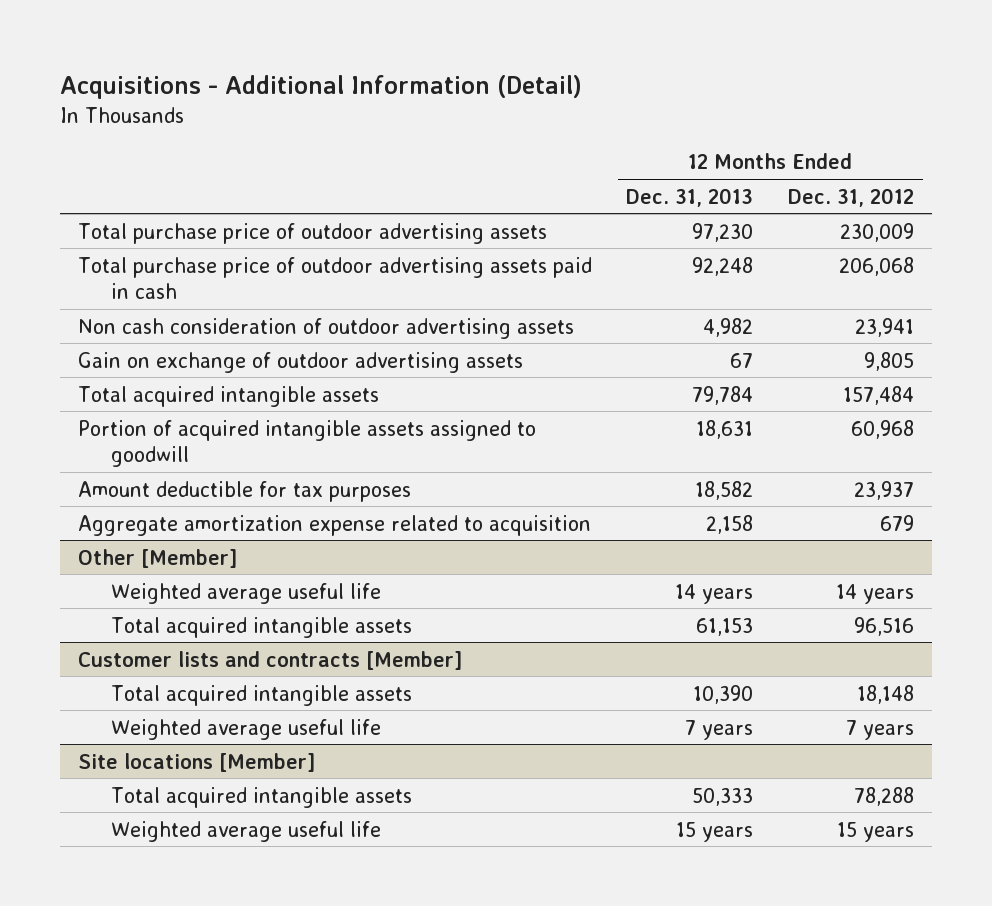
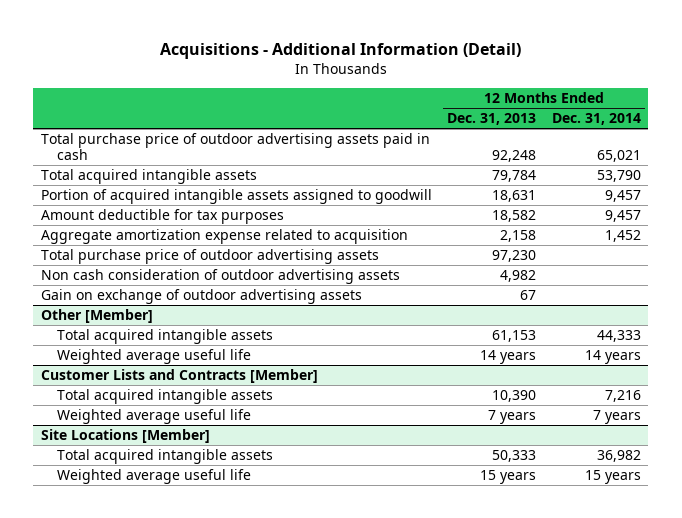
- | 12 Months Ended Dec. 31, 2013 | 12 Months Ended Dec. 31, 2012
+ | 12 Months Ended Dec. 31, 2013 | 12 Months Ended Dec. 31, 2014
moved down: Total purchase price of outdoor advertising assets | 97,230 |
moved down: Non cash consideration of outdoor advertising assets | 4,982 |
moved down: Gain on exchange of outdoor advertising assets | 67 |
- Customer lists and contracts [Member]
@ Other [Member]
moved down: Weighted average useful life | 14 years | 14 years
+ Customer Lists and Contracts [Member]
- Site locations [Member]
+ Site Locations [Member]

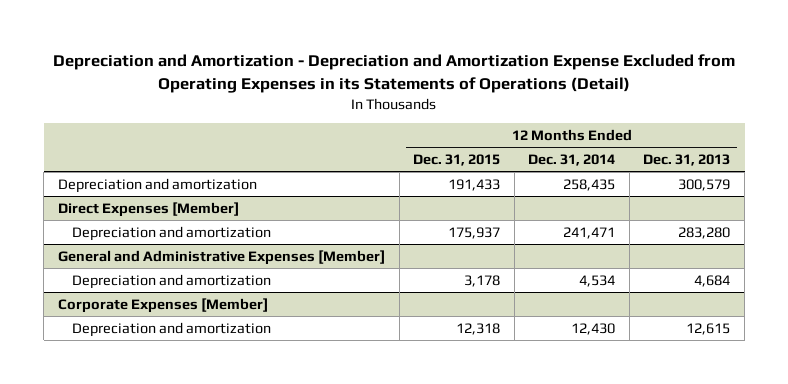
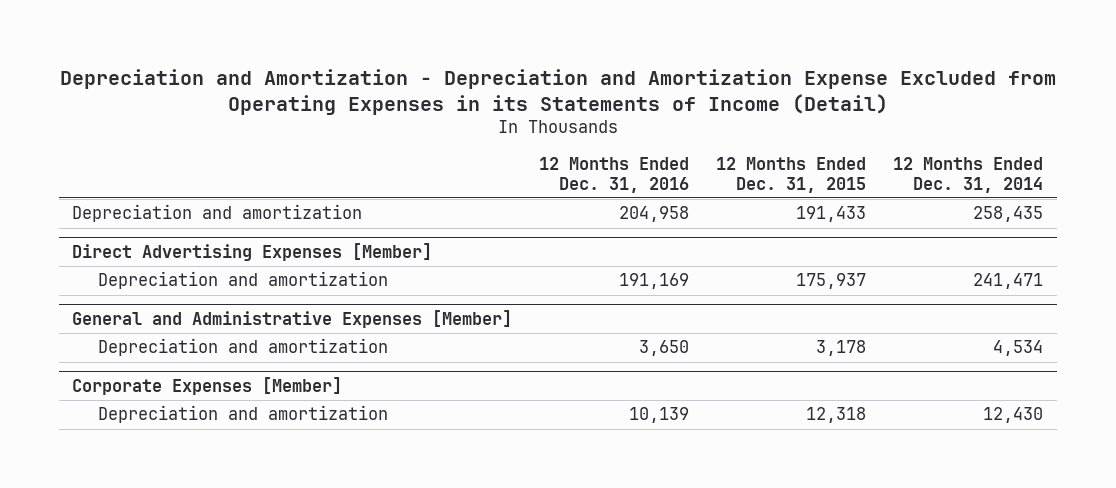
- Depreciation and Amortization - Depreciation and Amortization Expense Excluded from Operating Expenses in its Statements of Operations (Detail)
+ Depreciation and Amortization - Depreciation and Amortization Expense Excluded from Operating Expenses in its Statements of Income (Detail)
- | 12 Months Ended Dec. 31, 2015 | 12 Months Ended Dec. 31, 2014 | 12 Months Ended Dec. 31, 2013
+ | 12 Months Ended Dec. 31, 2016 | 12 Months Ended Dec. 31, 2015 | 12 Months Ended Dec. 31, 2014
- Direct Expenses [Member]
+ Direct Advertising Expenses [Member]

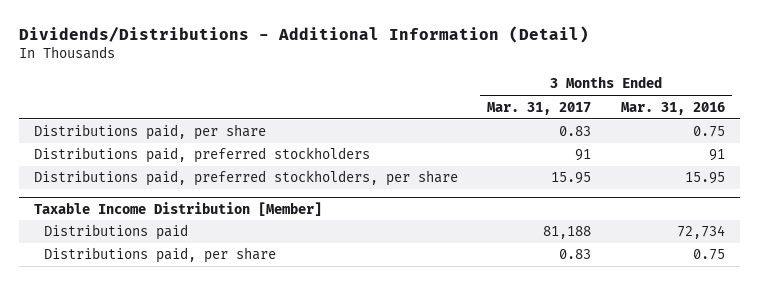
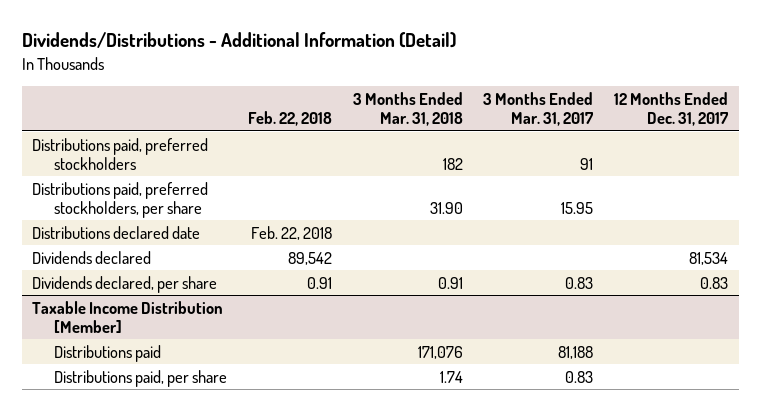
- | 3 Months Ended Mar. 31, 2017 | 3 Months Ended Mar. 31, 2016
+ | Feb. 22, 2018 | 3 Months Ended Mar. 31, 2018 | 3 Months Ended Mar. 31, 2017 | 12 Months Ended Dec. 31, 2017
- Distributions paid, per share | 0.83 | 0.75
+ Distributions declared date | Feb. 22, 2018 | | |
+ Dividends declared | 89,542 | | | 81,534
+ Dividends declared, per share | 0.91 | 0.91 | 0.83 | 0.83

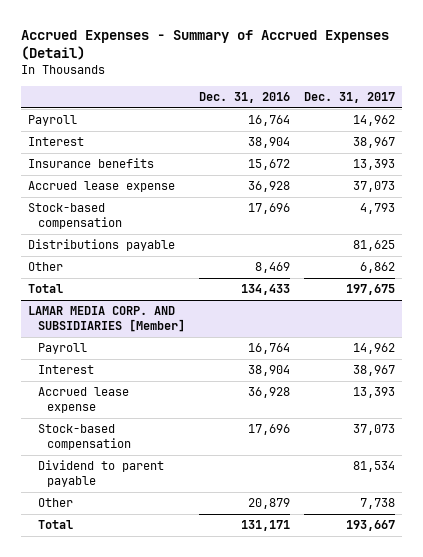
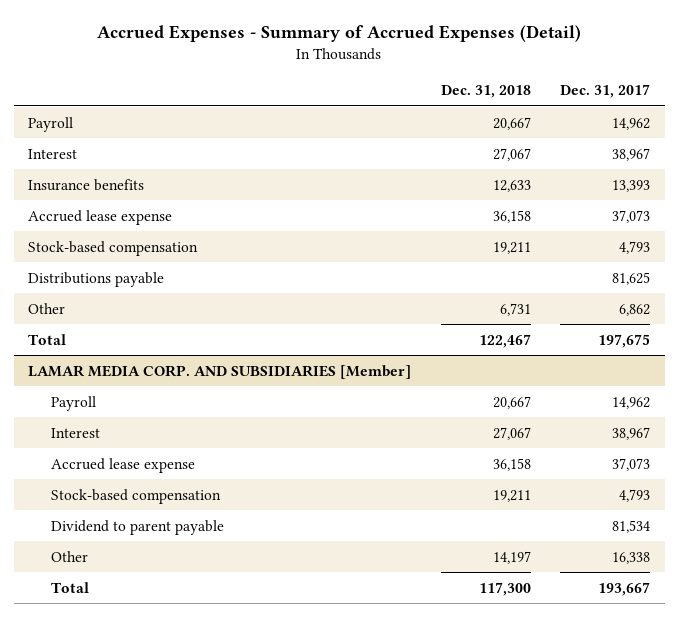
- | Dec. 31, 2016 | Dec. 31, 2017
+ | Dec. 31, 2018 | Dec. 31, 2017
@ LAMAR MEDIA CORP. AND SUBSIDIARIES [Member]
- Accrued lease expense | 36,928 | 13,393
- Stock-based compensation | 17,696 | 37,073
+ Accrued lease expense | 36,158 | 37,073
+ Stock-based compensation | 19,211 | 4,793
- Other | 20,879 | 7,738
+ Other | 14,197 | 16,338

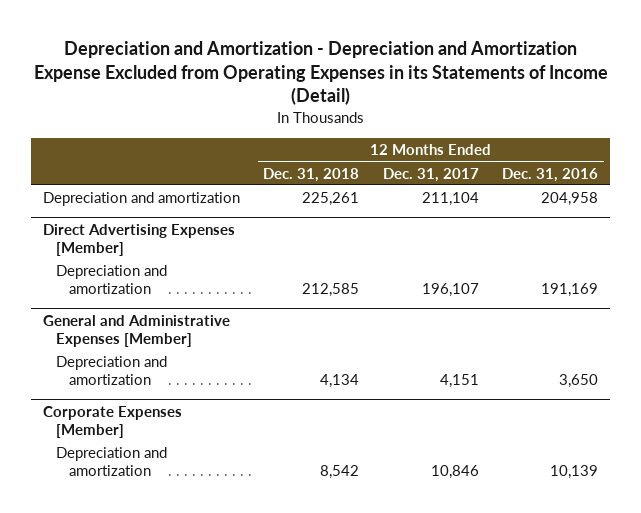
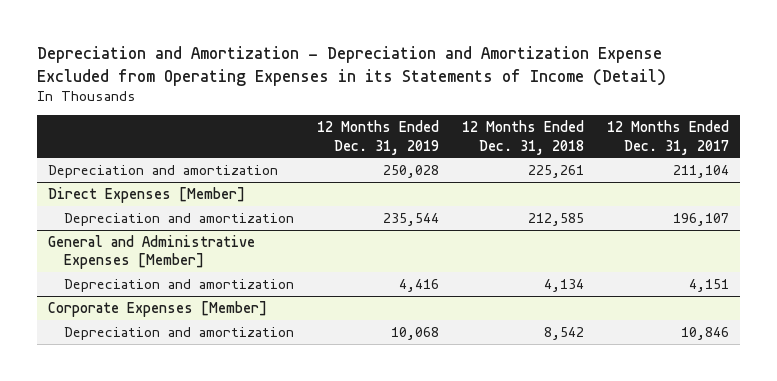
- | 12 Months Ended Dec. 31, 2018 | 12 Months Ended Dec. 31, 2017 | 12 Months Ended Dec. 31, 2016
+ | 12 Months Ended Dec. 31, 2019 | 12 Months Ended Dec. 31, 2018 | 12 Months Ended Dec. 31, 2017
- Direct Advertising Expenses [Member]
+ Direct Expenses [Member]

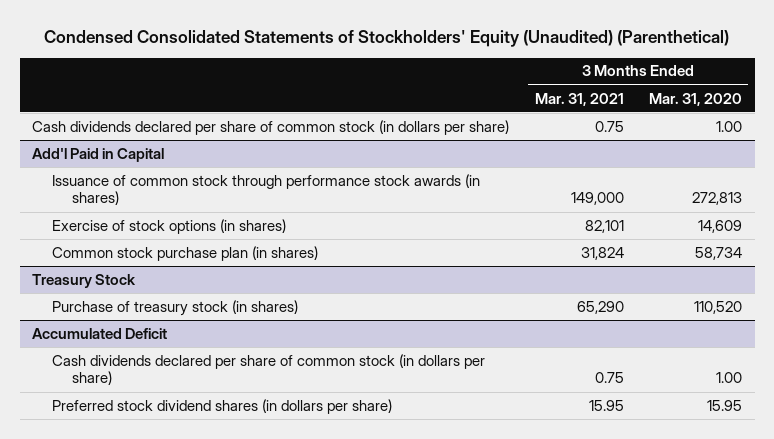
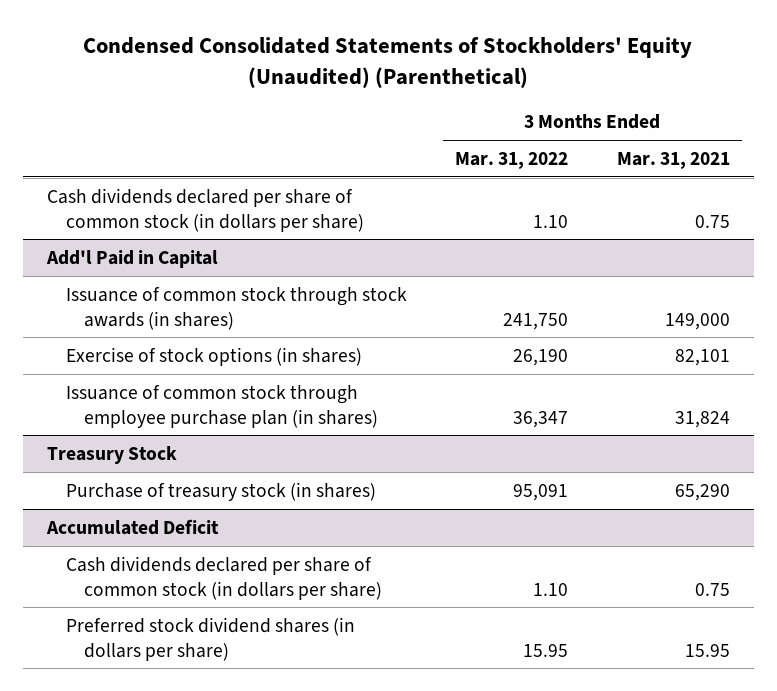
- | 3 Months Ended Mar. 31, 2021 | 3 Months Ended Mar. 31, 2020
+ | 3 Months Ended Mar. 31, 2022 | 3 Months Ended Mar. 31, 2021
@ Add'l Paid in Capital
- Issuance of common stock through performance stock awards (in shares) | 149,000 | 272,813
+ Issuance of common stock through stock awards (in shares) | 241,750 | 149,000
- Common stock purchase plan (in shares) | 31,824 | 58,734
+ Issuance of common stock through employee purchase plan (in shares) | 36,347 | 31,824

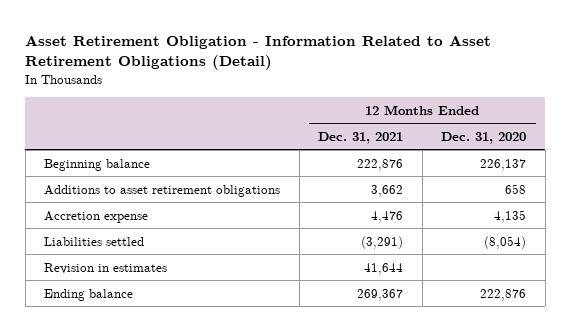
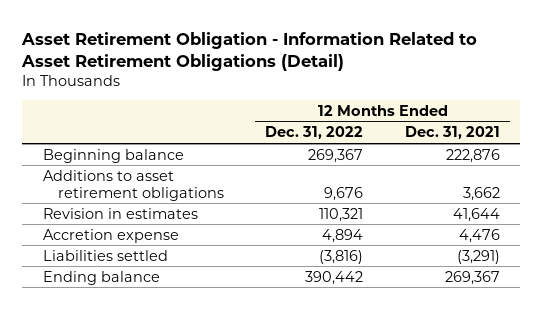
- | 12 Months Ended Dec. 31, 2021 | 12 Months Ended Dec. 31, 2020
+ | 12 Months Ended Dec. 31, 2022 | 12 Months Ended Dec. 31, 2021
moved up: Revision in estimates | 110,321 | 41,644

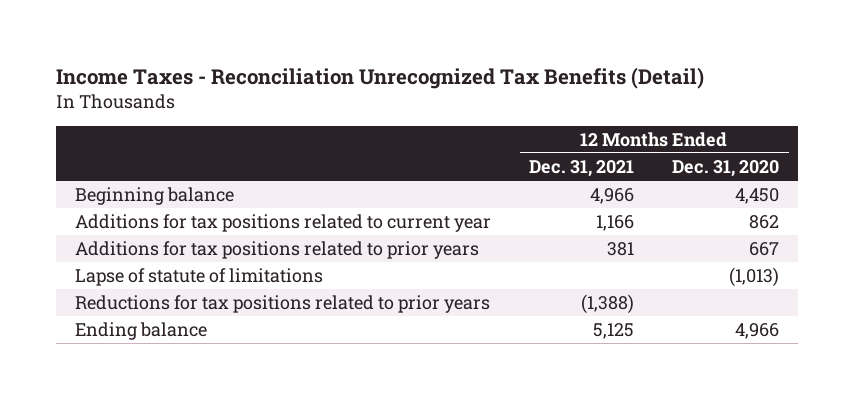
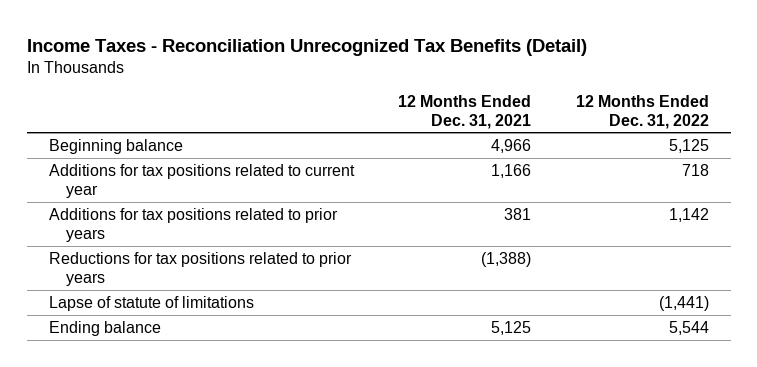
- | 12 Months Ended Dec. 31, 2021 | 12 Months Ended Dec. 31, 2020
+ | 12 Months Ended Dec. 31, 2021 | 12 Months Ended Dec. 31, 2022
moved down: Lapse of statute of limitations | | (1,441)

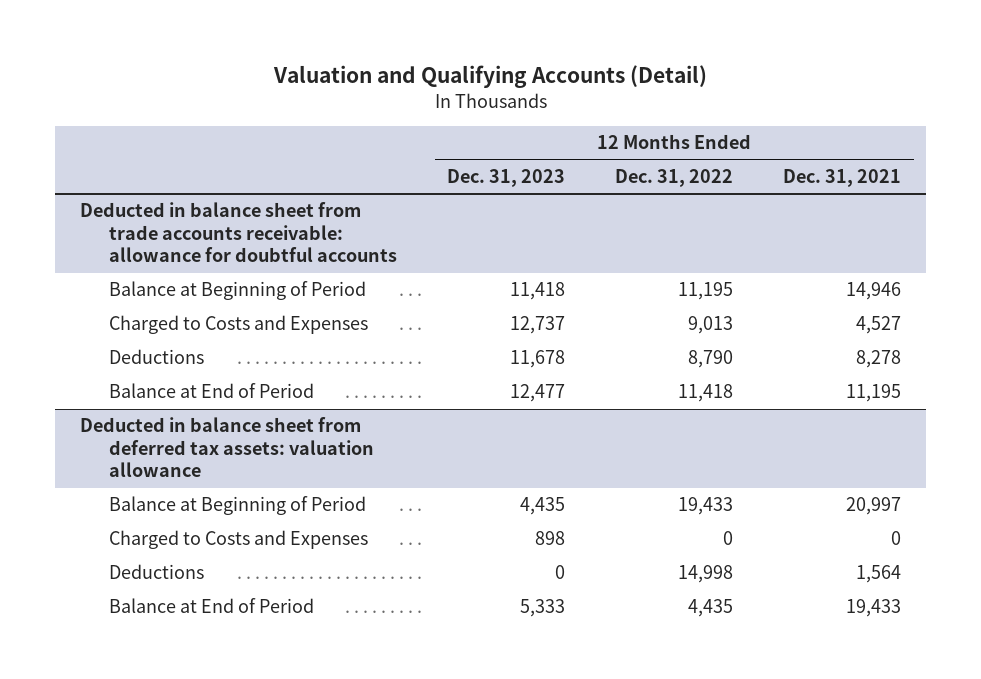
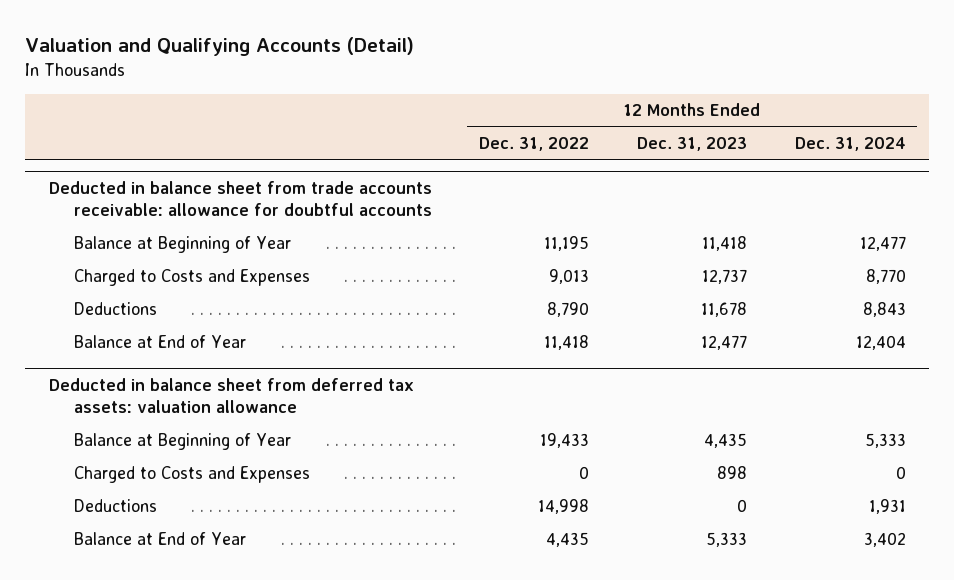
- | 12 Months Ended Dec. 31, 2023 | 12 Months Ended Dec. 31, 2022 | 12 Months Ended Dec. 31, 2021
+ | 12 Months Ended Dec. 31, 2022 | 12 Months Ended Dec. 31, 2023 | 12 Months Ended Dec. 31, 2024
@ Deducted in balance sheet from trade accounts receivable: allowance for doubtful accounts
- Balance at Beginning of Period | 11,418 | 11,195 | 14,946
+ Balance at Beginning of Year | 11,195 | 11,418 | 12,477
- Balance at End of Period | 12,477 | 11,418 | 11,195
+ Balance at End of Year | 11,418 | 12,477 | 12,404
@ Deducted in balance sheet from deferred tax assets: valuation allowance
- Balance at Beginning of Period | 4,435 | 19,433 | 20,997
+ Balance at Beginning of Year | 19,433 | 4,435 | 5,333
- Balance at End of Period | 5,333 | 4,435 | 19,433
+ Balance at End of Year | 4,435 | 5,333 | 3,402

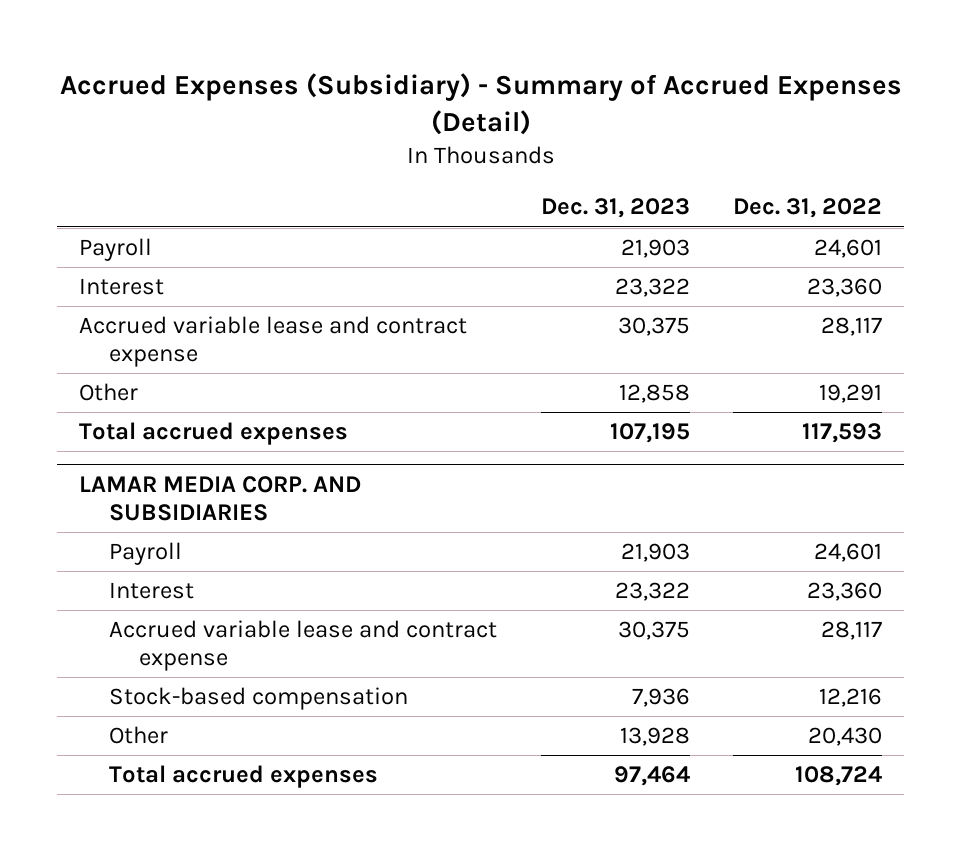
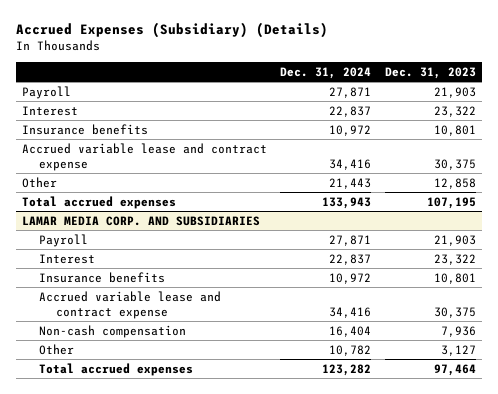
- Accrued Expenses (Subsidiary) - Summary of Accrued Expenses (Detail)
+ Accrued Expenses (Subsidiary) (Details)
- | Dec. 31, 2023 | Dec. 31, 2022
+ | Dec. 31, 2024 | Dec. 31, 2023
+ Insurance benefits | 10,972 | 10,801
@ LAMAR MEDIA CORP. AND SUBSIDIARIES
+ Insurance benefits | 10,972 | 10,801
- Stock-based compensation | 7,936 | 12,216
- Other | 13,928 | 20,430
+ Non-cash compensation | 16,404 | 7,936
+ Other | 10,782 | 3,127

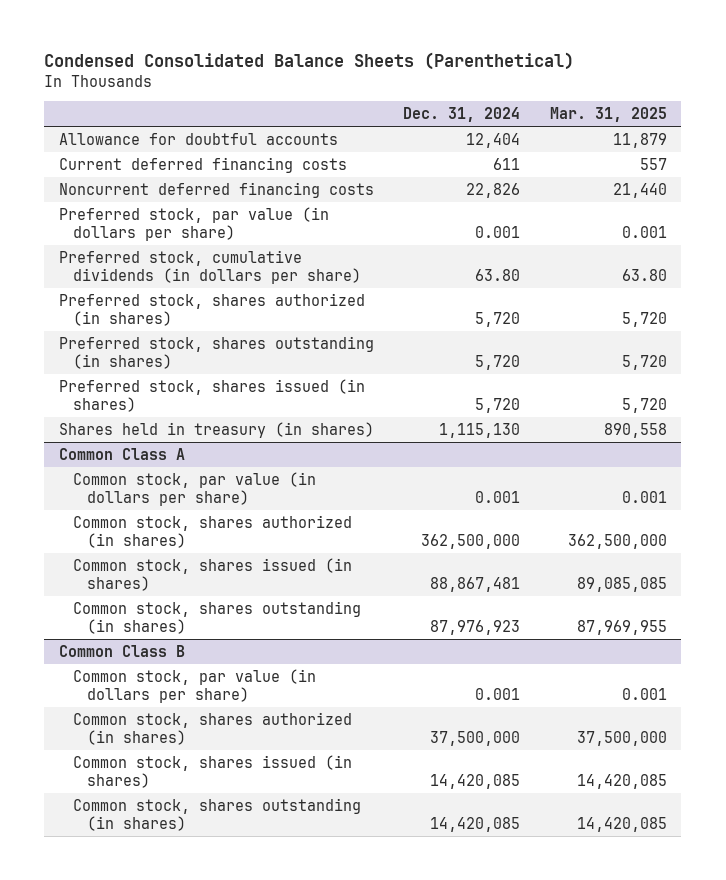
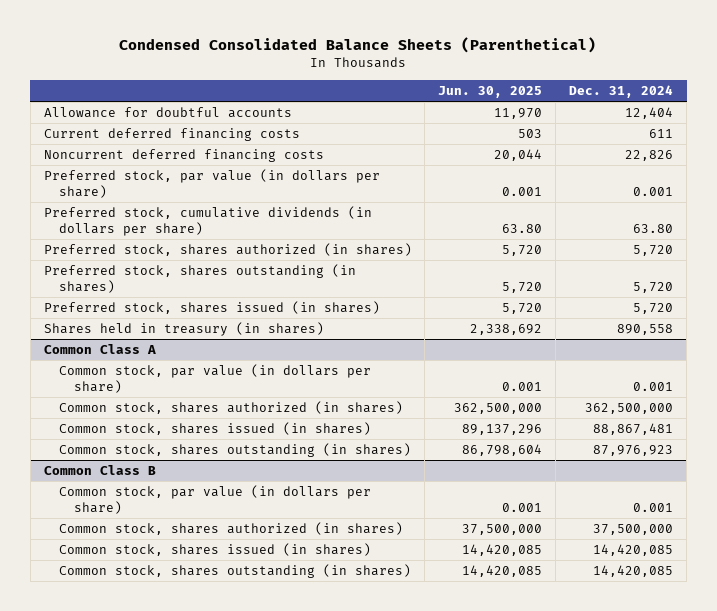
- | Dec. 31, 2024 | Mar. 31, 2025
+ | Jun. 30, 2025 | Dec. 31, 2024
- Shares held in treasury (in shares) | 1,115,130 | 890,558
+ Shares held in treasury (in shares) | 2,338,692 | 890,558

